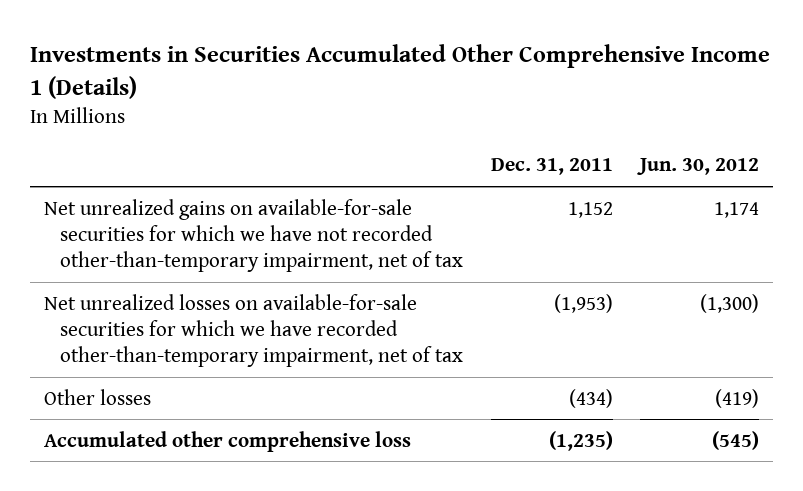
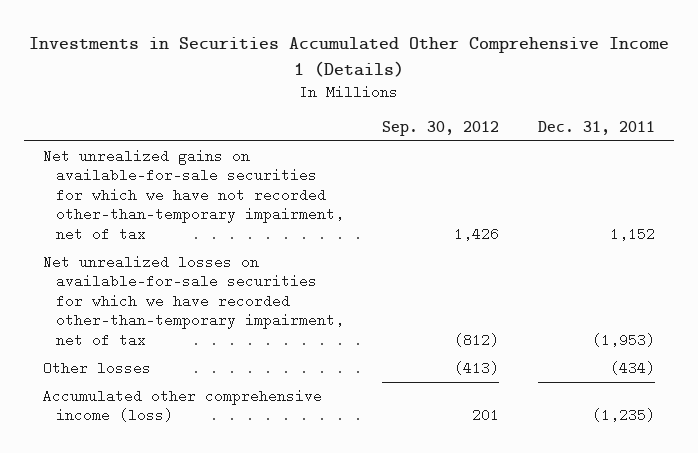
- | Dec. 31, 2011 | Jun. 30, 2012
+ | Sep. 30, 2012 | Dec. 31, 2011
- Accumulated other comprehensive loss | (1,235) | (545)
+ Accumulated other comprehensive income (loss) | 201 | (1,235)

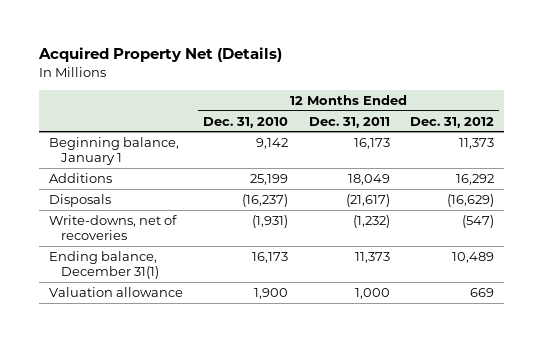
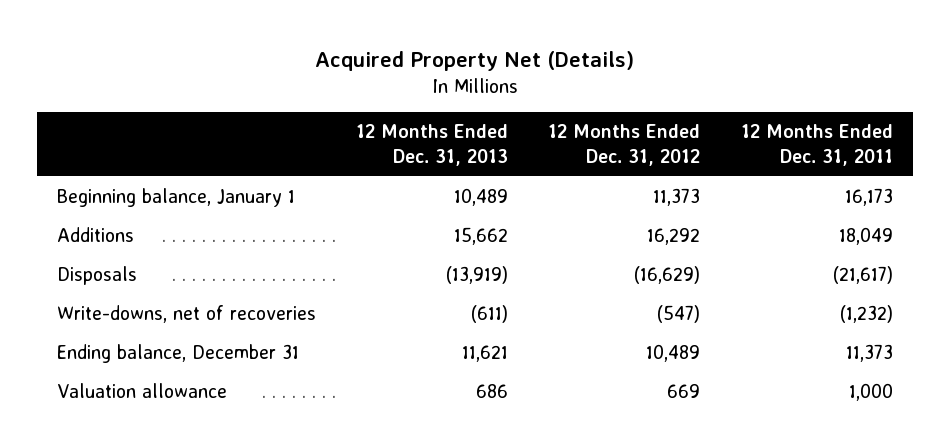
- | 12 Months Ended Dec. 31, 2010 | 12 Months Ended Dec. 31, 2011 | 12 Months Ended Dec. 31, 2012
+ | 12 Months Ended Dec. 31, 2013 | 12 Months Ended Dec. 31, 2012 | 12 Months Ended Dec. 31, 2011
- Ending balance, December 31(1) | 16,173 | 11,373 | 10,489
+ Ending balance, December 31 | 11,621 | 10,489 | 11,373

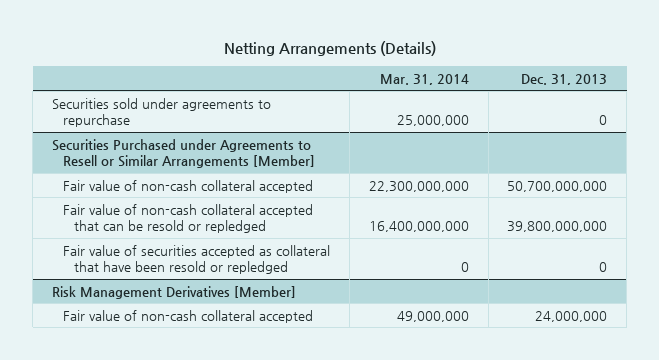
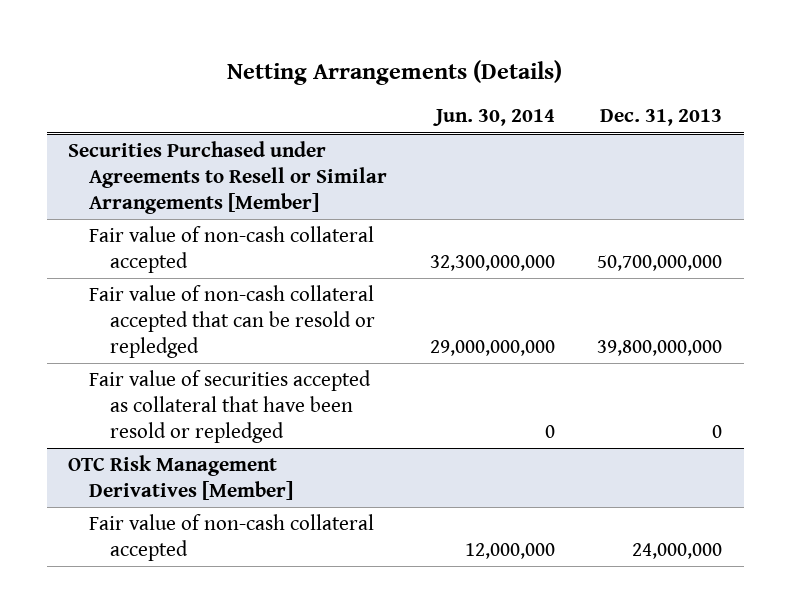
- | Mar. 31, 2014 | Dec. 31, 2013
+ | Jun. 30, 2014 | Dec. 31, 2013
- Securities sold under agreements to repurchase | 25,000,000 | 0
- Risk Management Derivatives [Member]
+ OTC Risk Management Derivatives [Member]

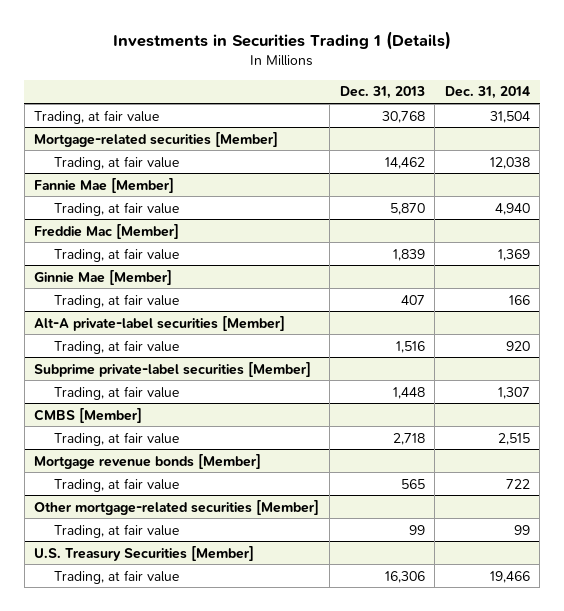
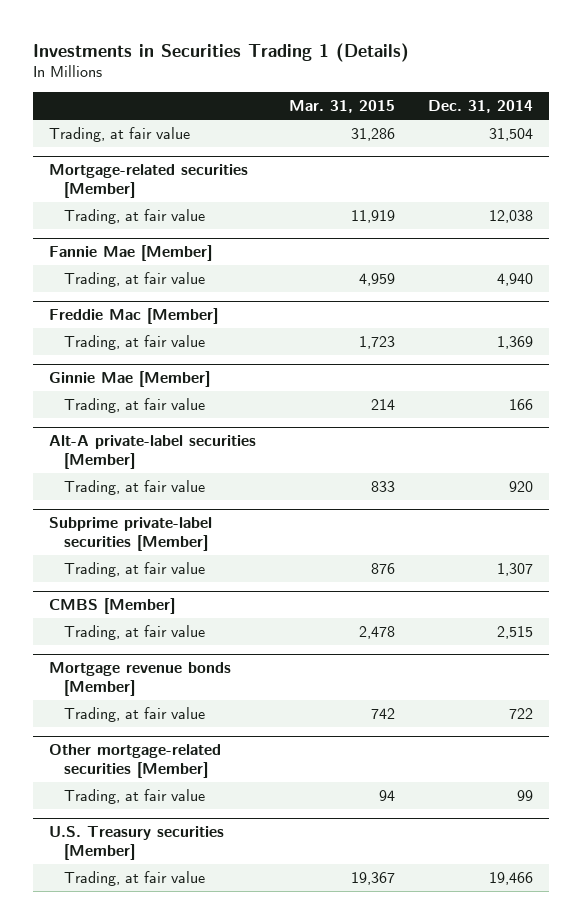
- | Dec. 31, 2013 | Dec. 31, 2014
+ | Mar. 31, 2015 | Dec. 31, 2014
- U.S. Treasury Securities [Member]
+ U.S. Treasury securities [Member]

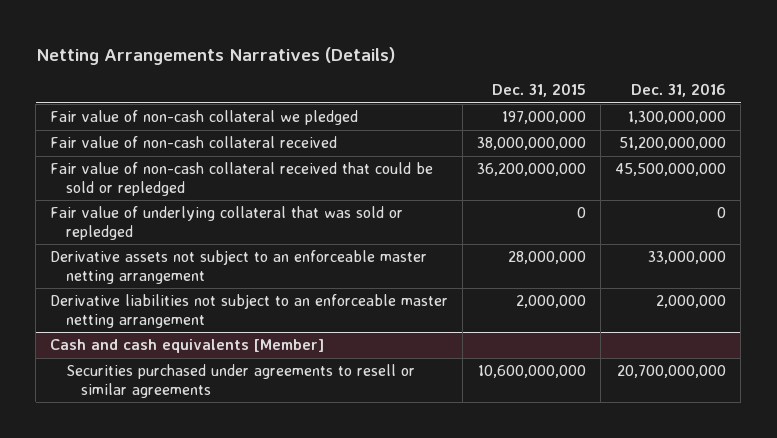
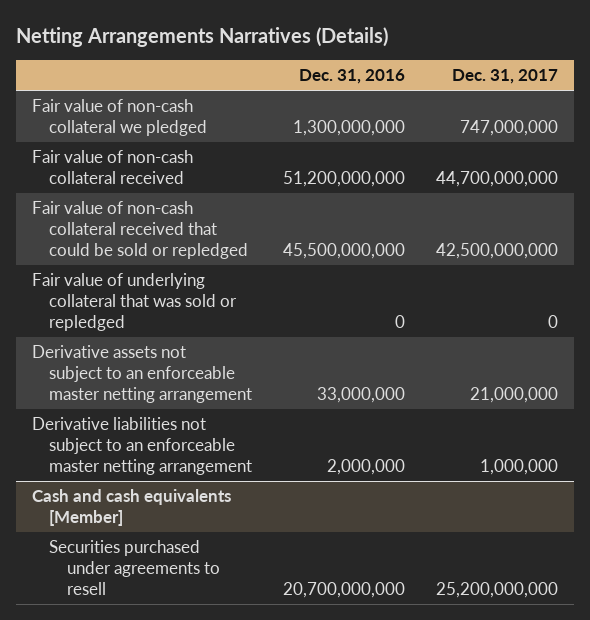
- | Dec. 31, 2015 | Dec. 31, 2016
+ | Dec. 31, 2016 | Dec. 31, 2017
@ Cash and cash equivalents [Member]
- Securities purchased under agreements to resell or similar agreements | 10,600,000,000 | 20,700,000,000
+ Securities purchased under agreements to resell | 20,700,000,000 | 25,200,000,000

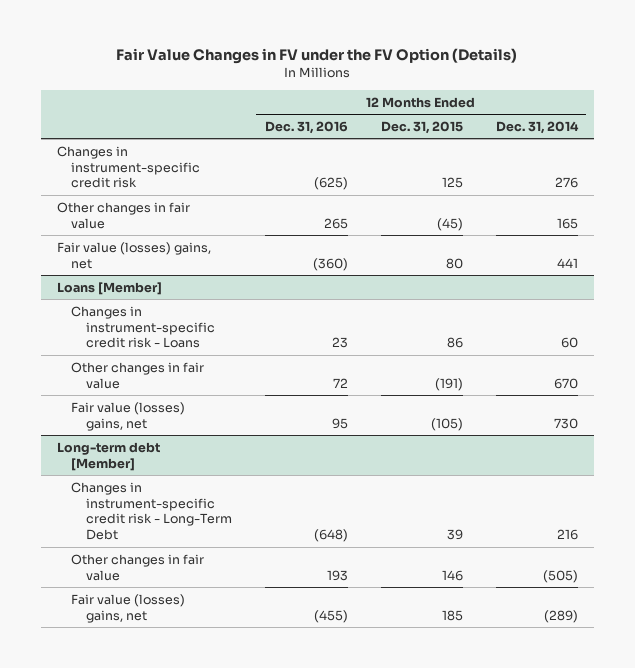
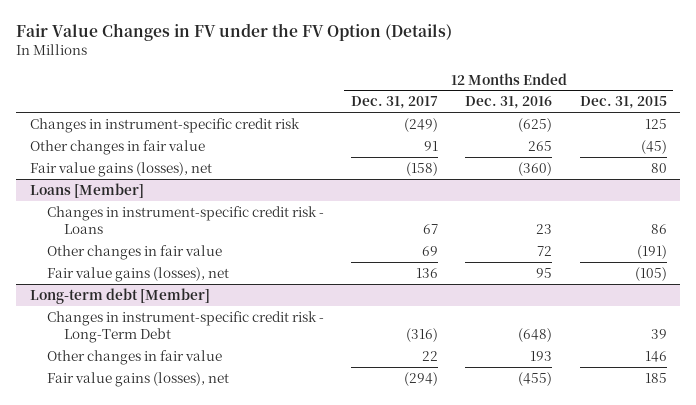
- | 12 Months Ended Dec. 31, 2016 | 12 Months Ended Dec. 31, 2015 | 12 Months Ended Dec. 31, 2014
+ | 12 Months Ended Dec. 31, 2017 | 12 Months Ended Dec. 31, 2016 | 12 Months Ended Dec. 31, 2015
- Fair value (losses) gains, net | (360) | 80 | 441
+ Fair value gains (losses), net | (158) | (360) | 80
@ Loans [Member]
- Fair value (losses) gains, net | 95 | (105) | 730
+ Fair value gains (losses), net | 136 | 95 | (105)
@ Long-term debt [Member]
- Fair value (losses) gains, net | (455) | 185 | (289)
+ Fair value gains (losses), net | (294) | (455) | 185

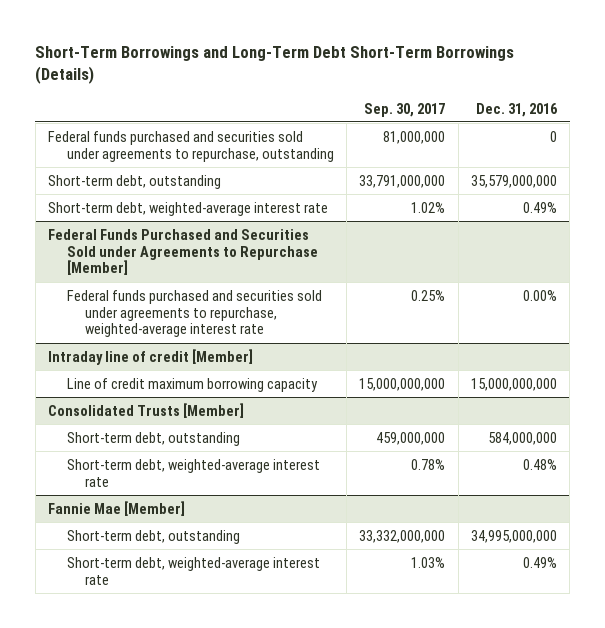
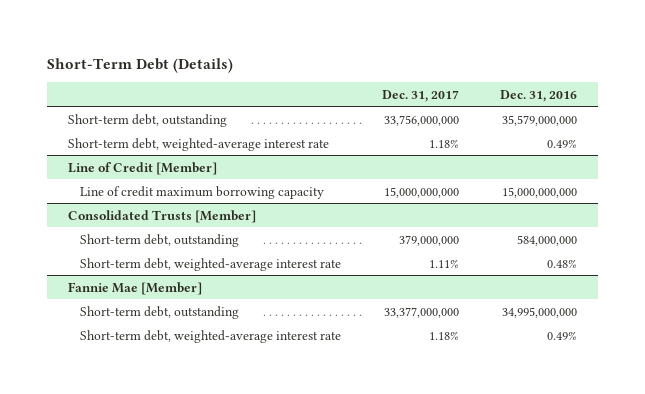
- Short-Term Borrowings and Long-Term Debt Short-Term Borrowings (Details)
+ Short-Term Debt (Details)
- | Sep. 30, 2017 | Dec. 31, 2016
+ | Dec. 31, 2017 | Dec. 31, 2016
- Federal funds purchased and securities sold under agreements to repurchase, outstanding | 81,000,000 | 0
- Federal Funds Purchased and Securities Sold under Agreements to Repurchase [Member]
- Federal funds purchased and securities sold under agreements to repurchase, weighted-average interest rate | 0.25% | 0.00%
- Intraday line of credit [Member]
+ Line of Credit [Member]

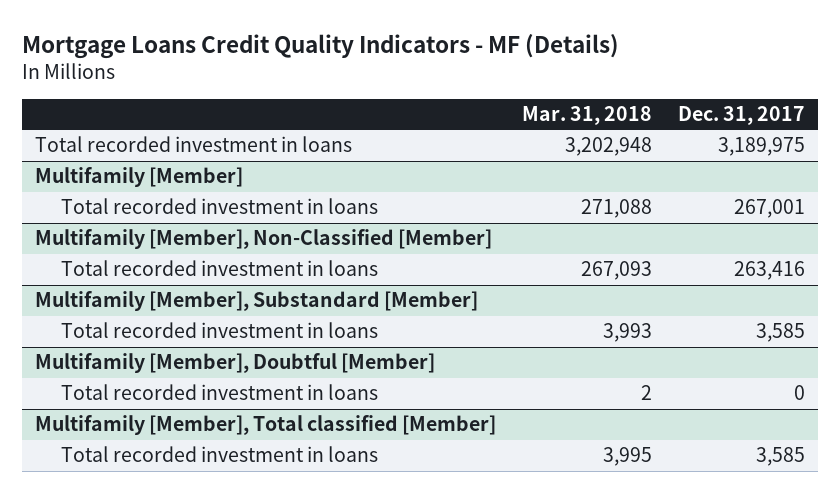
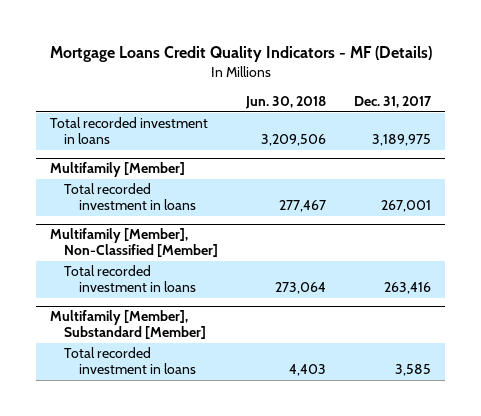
- | Mar. 31, 2018 | Dec. 31, 2017
+ | Jun. 30, 2018 | Dec. 31, 2017
- Multifamily [Member], Doubtful [Member]
- Total recorded investment in loans | 2 | 0
- Multifamily [Member], Total classified [Member]
- Total recorded investment in loans | 3,995 | 3,585

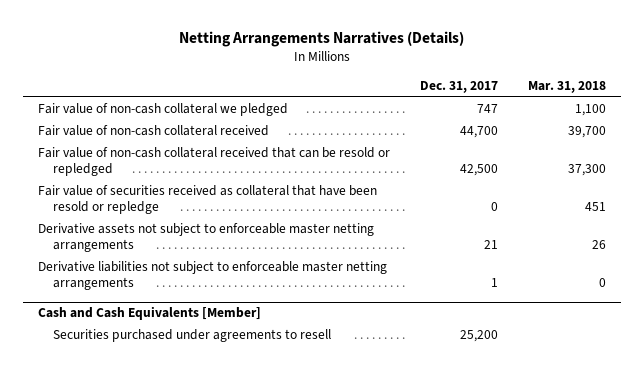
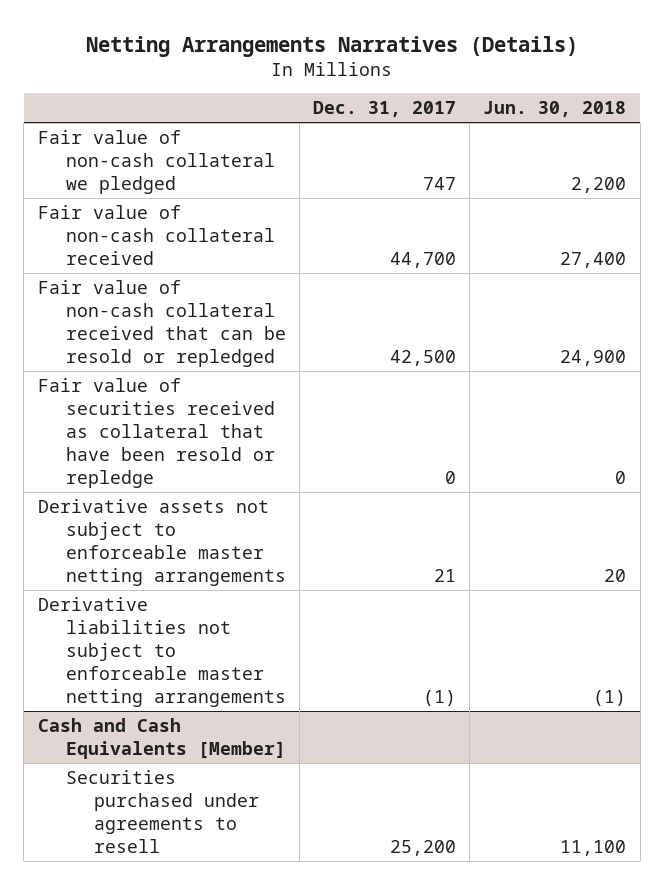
- | Dec. 31, 2017 | Mar. 31, 2018
+ | Dec. 31, 2017 | Jun. 30, 2018
- Derivative liabilities not subject to enforceable master netting arrangements | 1 | 0
+ Derivative liabilities not subject to enforceable master netting arrangements | (1) | (1)

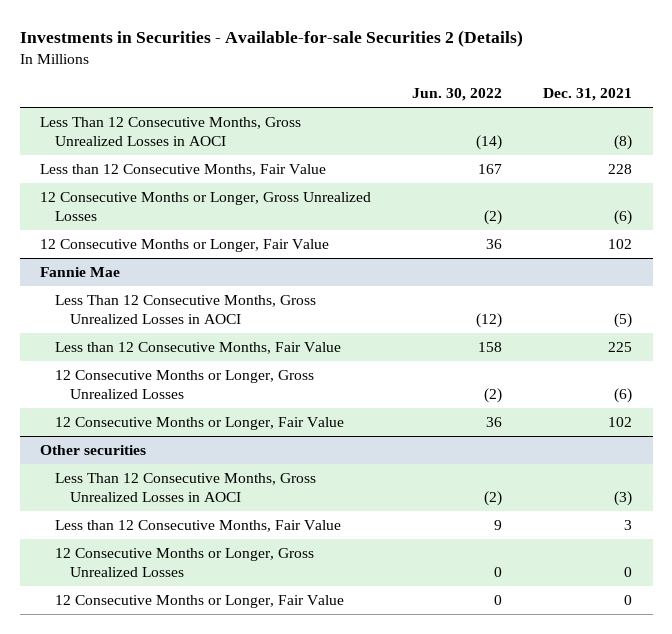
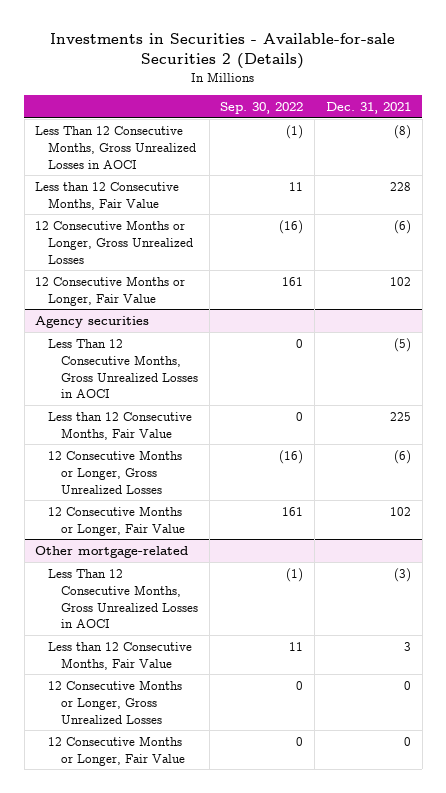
- | Jun. 30, 2022 | Dec. 31, 2021
+ | Sep. 30, 2022 | Dec. 31, 2021
- Fannie Mae
+ Agency securities
- Other securities
+ Other mortgage-related

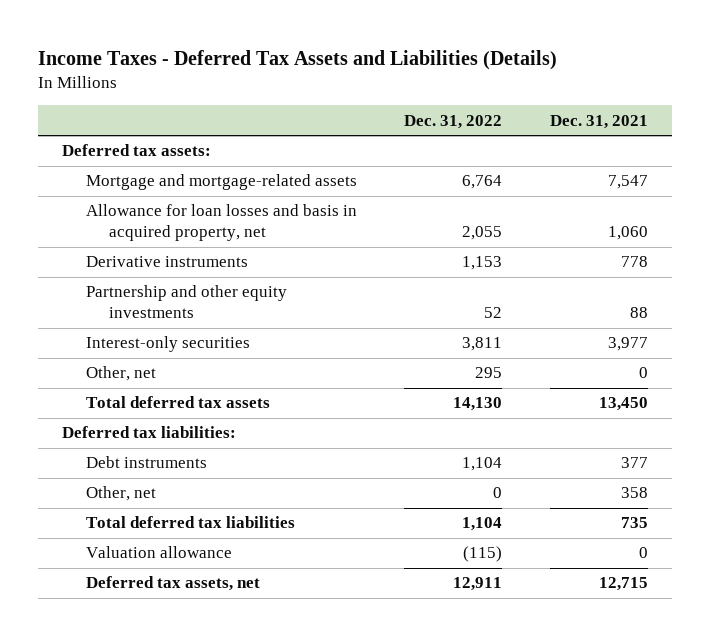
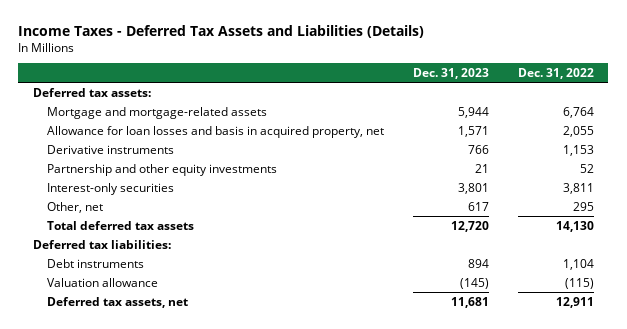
- | Dec. 31, 2022 | Dec. 31, 2021
+ | Dec. 31, 2023 | Dec. 31, 2022
- Other, net | 0 | 358
- Total deferred tax liabilities | 1,104 | 735

